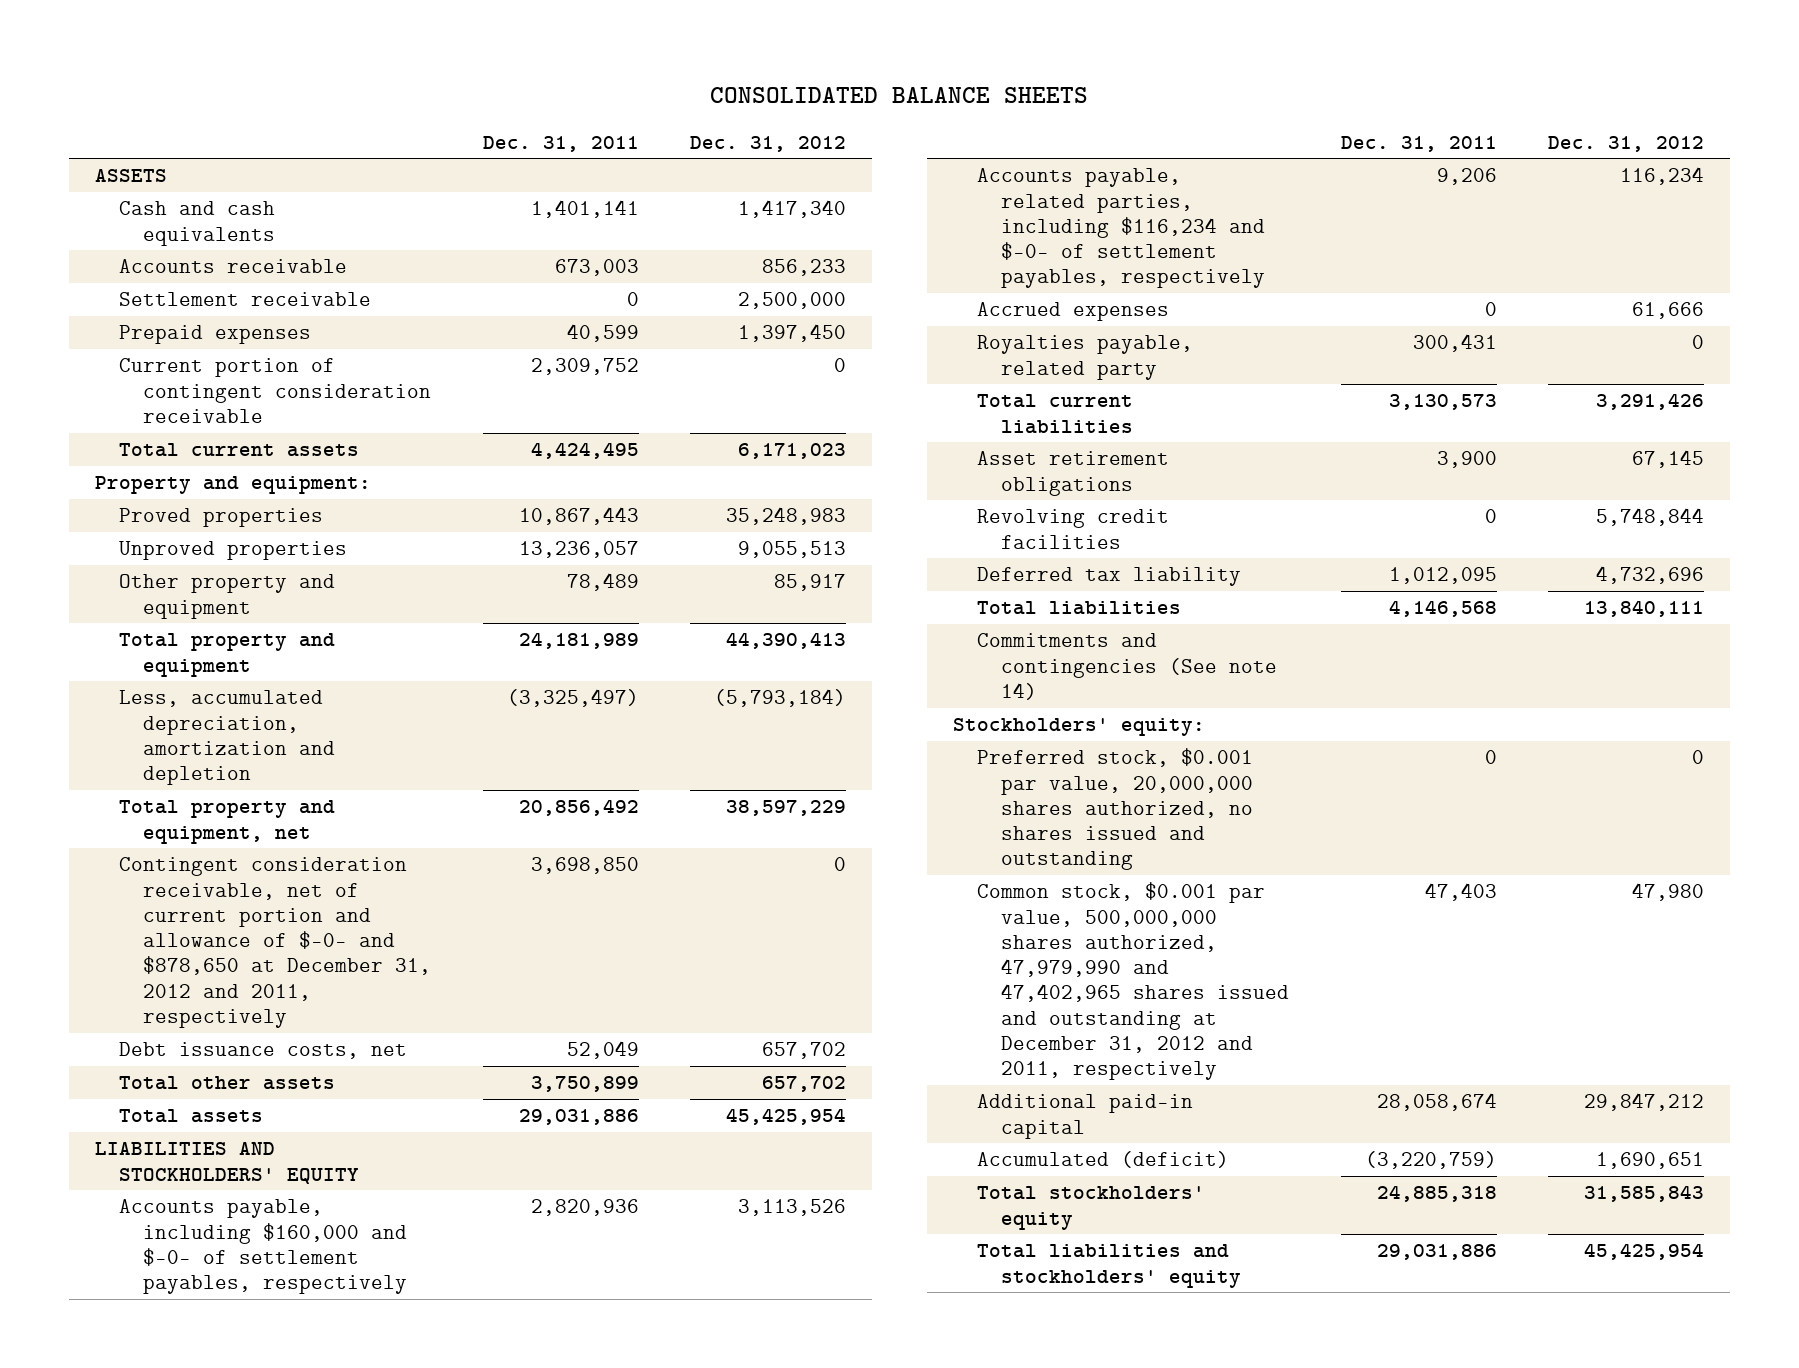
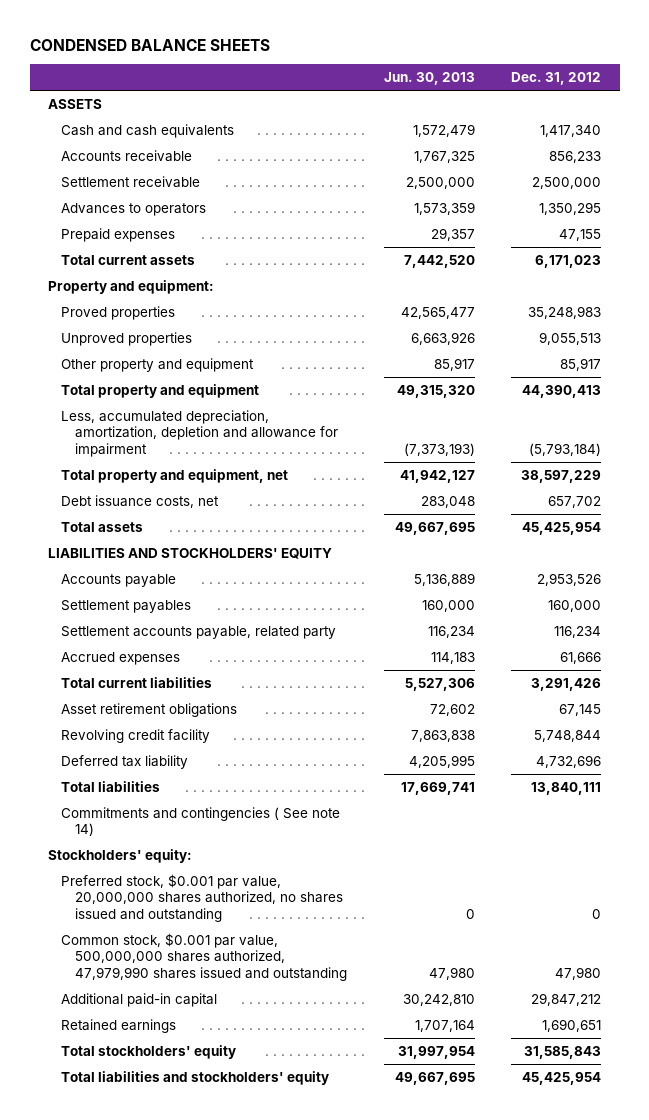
- CONSOLIDATED BALANCE SHEETS
+ CONDENSED BALANCE SHEETS
- | Dec. 31, 2011 | Dec. 31, 2012
+ | Jun. 30, 2013 | Dec. 31, 2012
- Prepaid expenses | 40,599 | 1,397,450
- Current portion of contingent consideration receivable | 2,309,752 | 0
+ Advances to operators | 1,573,359 | 1,350,295
+ Prepaid expenses | 29,357 | 47,155
- Less, accumulated depreciation, amortization and depletion | (3,325,497) | (5,793,184)
+ Less, accumulated depreciation, amortization, depletion and allowance for impairment | (7,373,193) | (5,793,184)
- Contingent consideration receivable, net of current portion and allowance of $-0- and $878,650 at December 31, 2012 and 2011, respectively | 3,698,850 | 0
- Total other assets | 3,750,899 | 657,702
- Accounts payable, including $160,000 and $-0- of settlement payables, respectively | 2,820,936 | 3,113,526
- Accounts payable, related parties, including $116,234 and $-0- of settlement payables, respectively | 9,206 | 116,234
+ Accounts payable | 5,136,889 | 2,953,526
+ Settlement payables | 160,000 | 160,000
+ Settlement accounts payable, related party | 116,234 | 116,234
- Royalties payable, related party | 300,431 | 0
- Revolving credit facilities | 0 | 5,748,844
+ Revolving credit facility | 7,863,838 | 5,748,844
- Commitments and contingencies (See note 14)
+ Commitments and contingencies ( See note 14)
- Common stock, $0.001 par value, 500,000,000 shares authorized, 47,979,990 and 47,402,965 shares issued and outstanding at December 31, 2012 and 2011, respectively | 47,403 | 47,980
+ Common stock, $0.001 par value, 500,000,000 shares authorized, 47,979,990 shares issued and outstanding | 47,980 | 47,980
- Accumulated (deficit) | (3,220,759) | 1,690,651
+ Retained earnings | 1,707,164 | 1,690,651

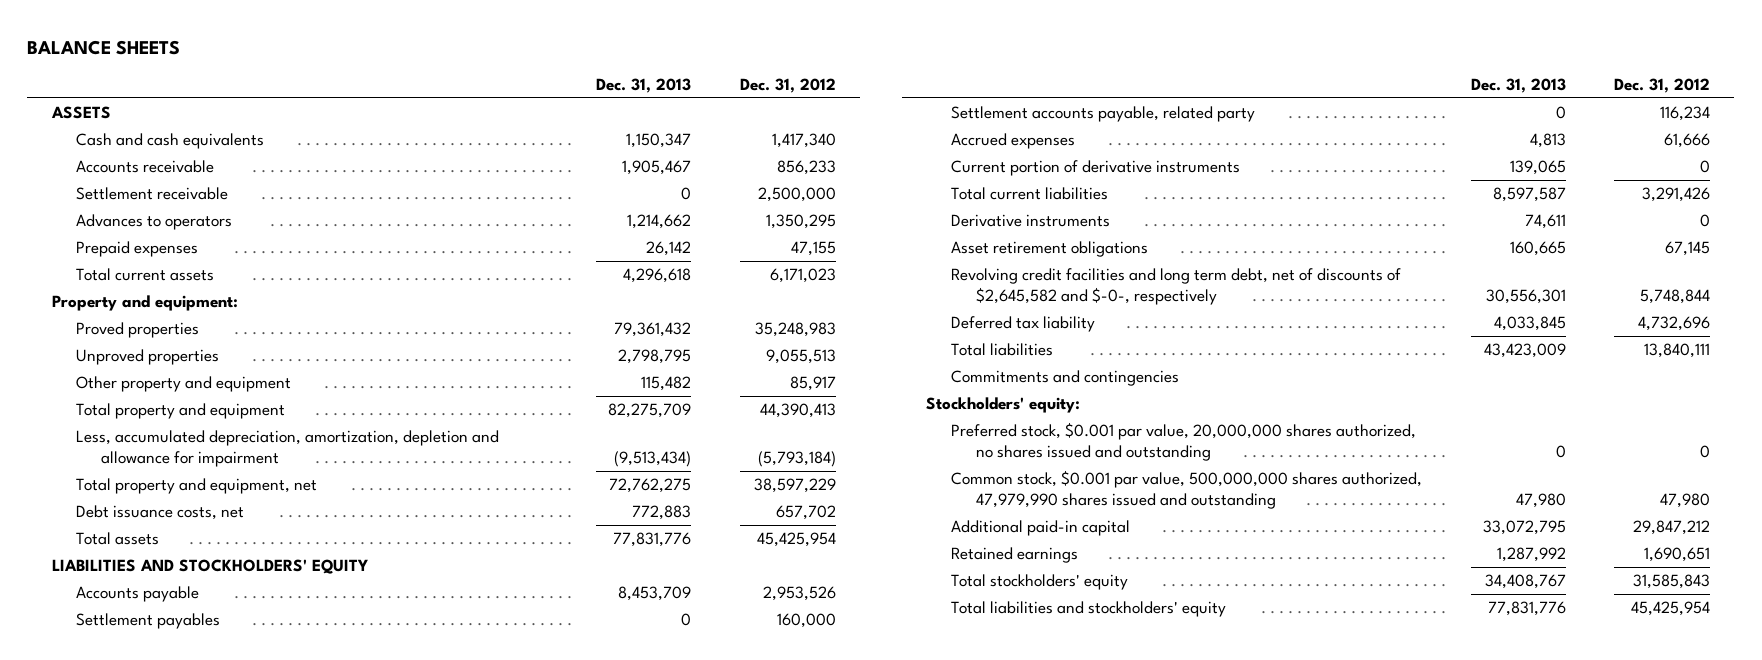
- CONDENSED BALANCE SHEETS
+ BALANCE SHEETS
- | Jun. 30, 2013 | Dec. 31, 2012
+ | Dec. 31, 2013 | Dec. 31, 2012
+ Current portion of derivative instruments | 139,065 | 0
+ Derivative instruments | 74,611 | 0
- Revolving credit facility | 7,863,838 | 5,748,844
+ Revolving credit facilities and long term debt, net of discounts of $2,645,582 and $-0-, respectively | 30,556,301 | 5,748,844
- Commitments and contingencies ( See note 14)
+ Commitments and contingencies

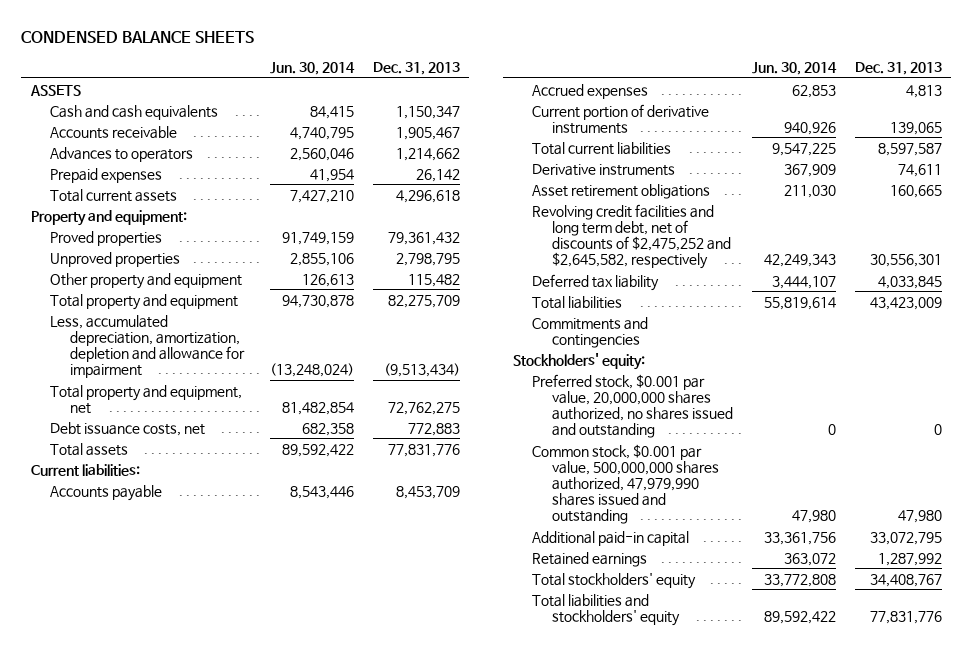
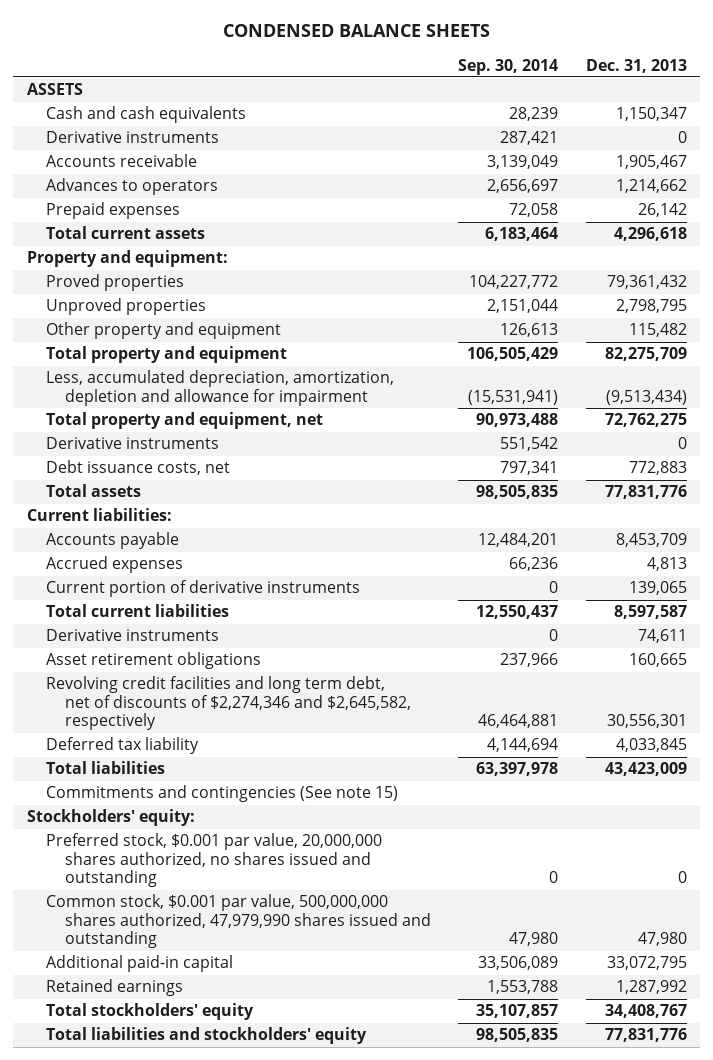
- | Jun. 30, 2014 | Dec. 31, 2013
+ | Sep. 30, 2014 | Dec. 31, 2013
+ Derivative instruments | 287,421 | 0
+ Derivative instruments | 551,542 | 0
- Revolving credit facilities and long term debt, net of discounts of $2,475,252 and $2,645,582, respectively | 42,249,343 | 30,556,301
+ Revolving credit facilities and long term debt, net of discounts of $2,274,346 and $2,645,582, respectively | 46,464,881 | 30,556,301
- Commitments and contingencies
+ Commitments and contingencies (See note 15)

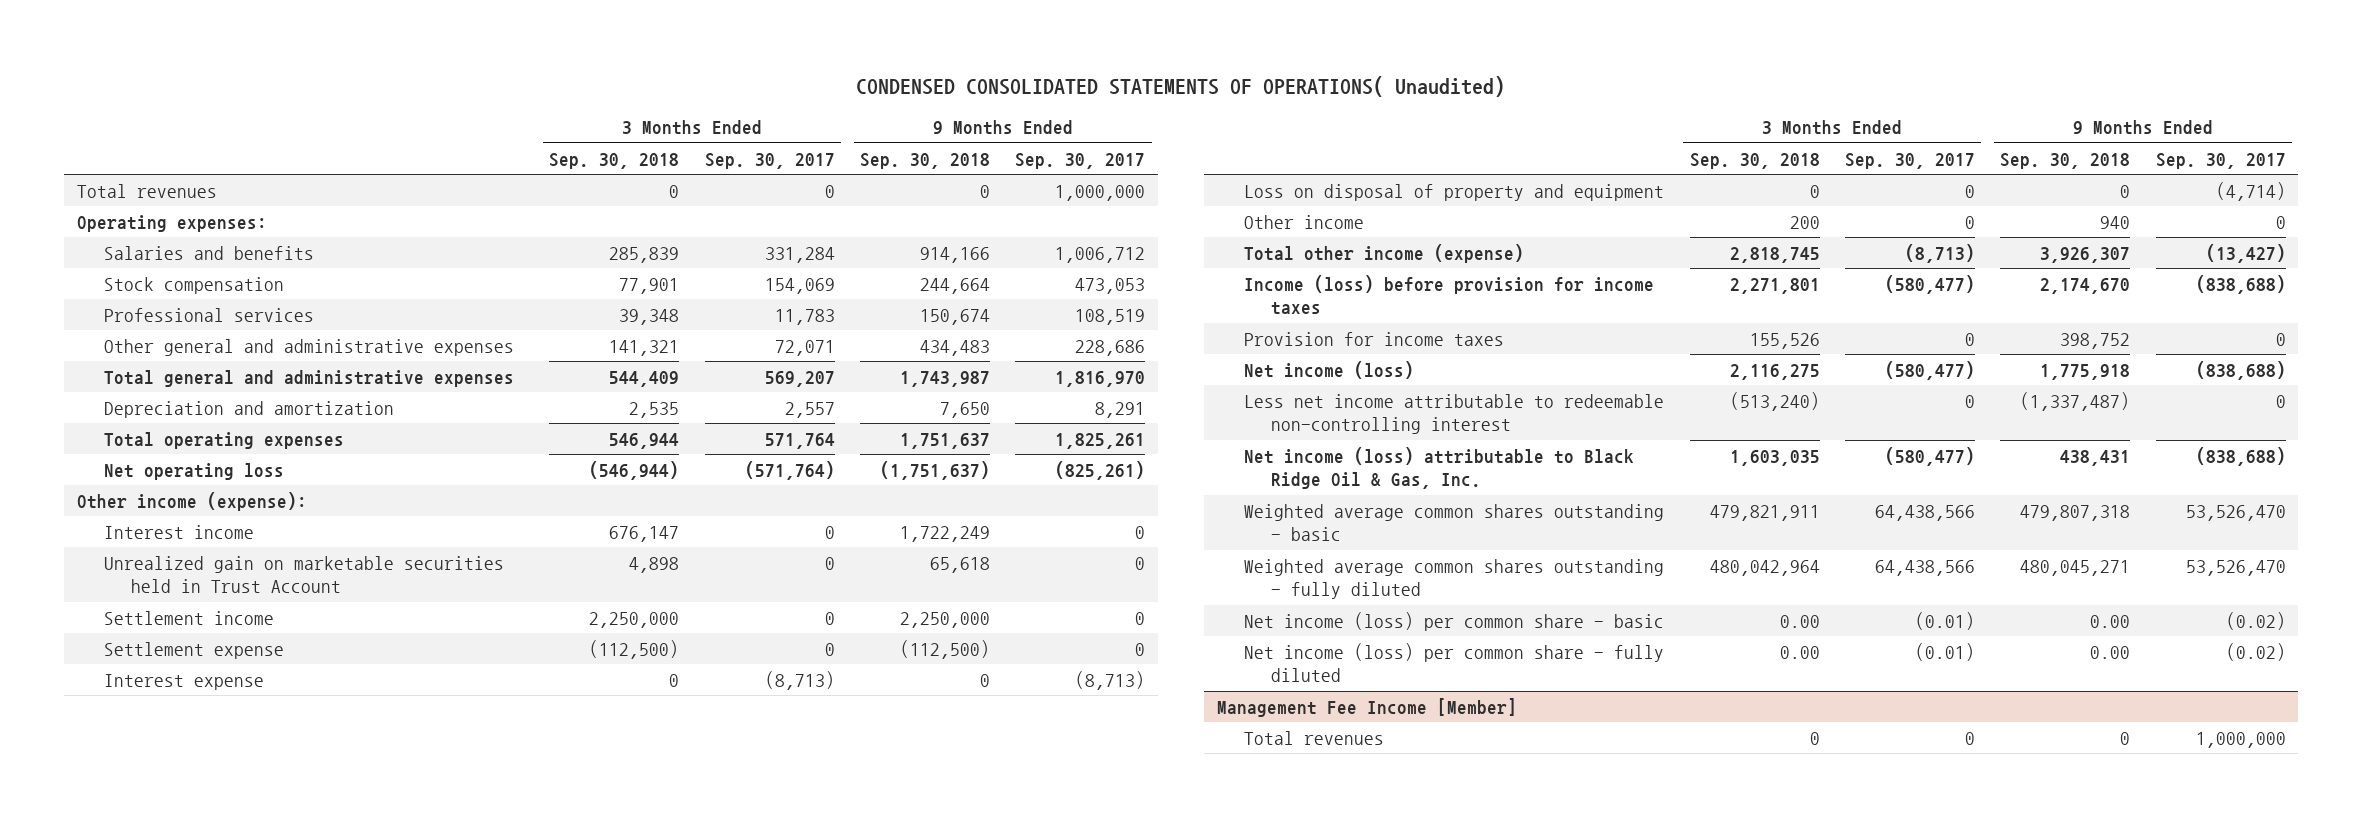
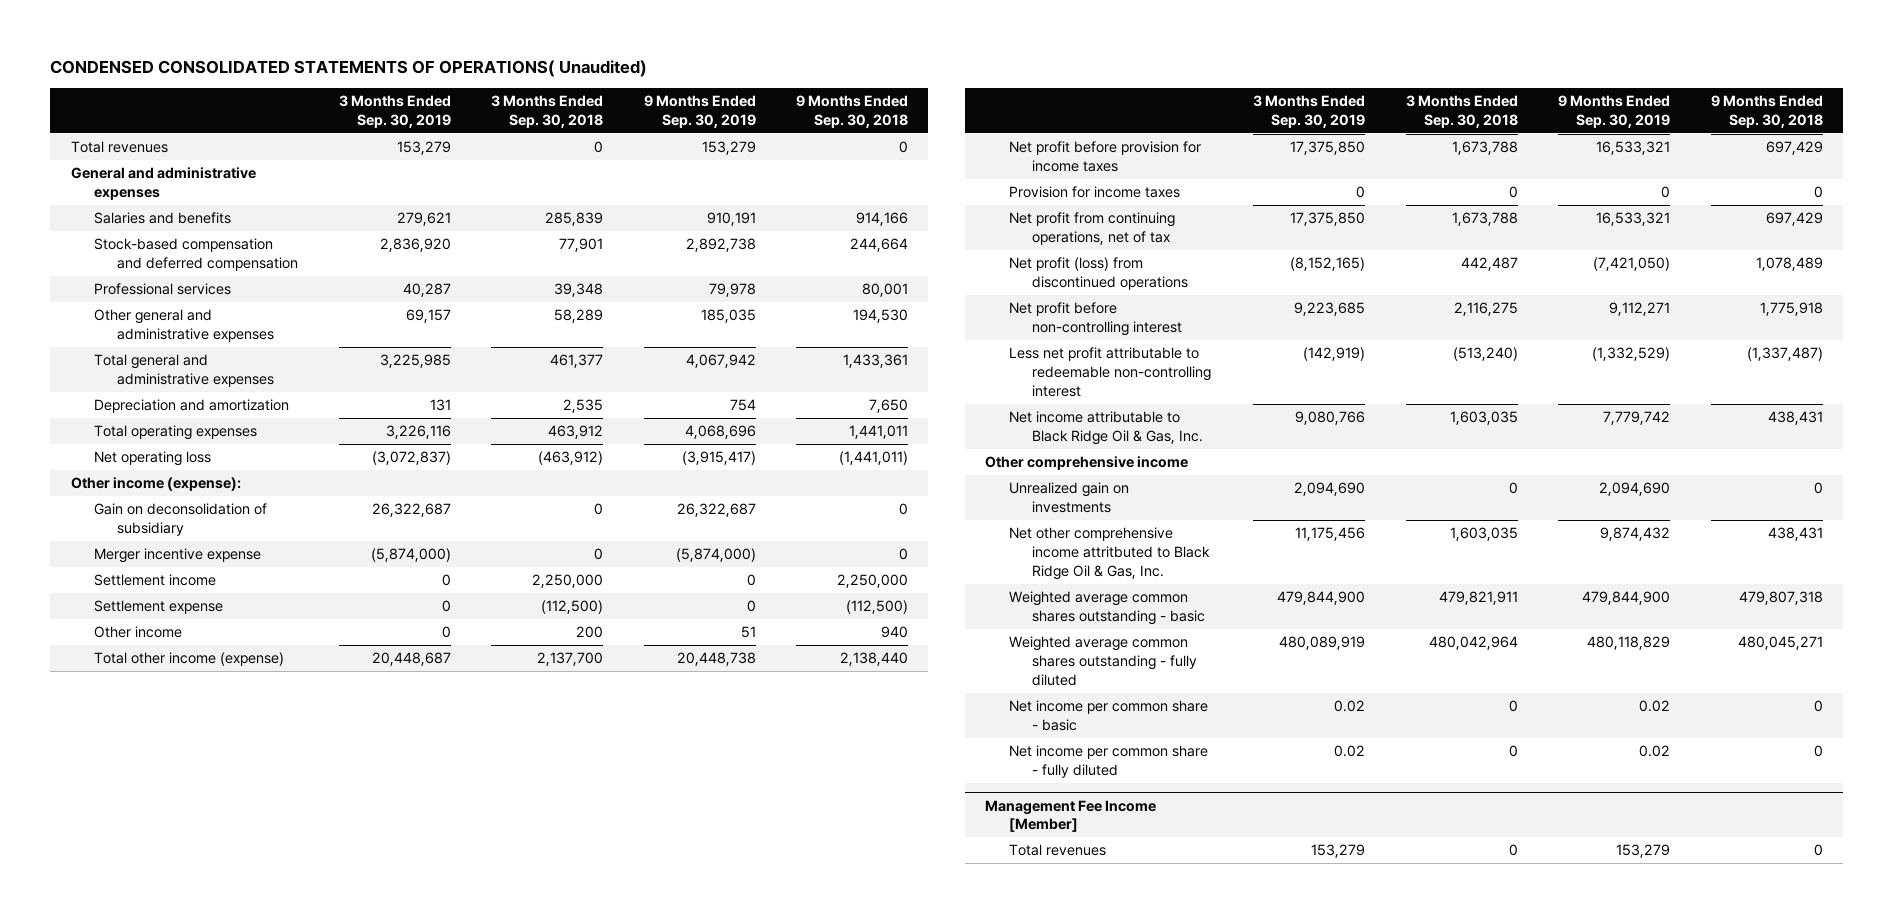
- | 3 Months Ended Sep. 30, 2018 | 3 Months Ended Sep. 30, 2017 | 9 Months Ended Sep. 30, 2018 | 9 Months Ended Sep. 30, 2017
+ | 3 Months Ended Sep. 30, 2019 | 3 Months Ended Sep. 30, 2018 | 9 Months Ended Sep. 30, 2019 | 9 Months Ended Sep. 30, 2018
- Operating expenses:
+ General and administrative expenses
- Stock compensation | 77,901 | 154,069 | 244,664 | 473,053
- Professional services | 39,348 | 11,783 | 150,674 | 108,519
- Other general and administrative expenses | 141,321 | 72,071 | 434,483 | 228,686
- Total general and administrative expenses | 544,409 | 569,207 | 1,743,987 | 1,816,970
+ Stock-based compensation and deferred compensation | 2,836,920 | 77,901 | 2,892,738 | 244,664
+ Professional services | 40,287 | 39,348 | 79,978 | 80,001
+ Other general and administrative expenses | 69,157 | 58,289 | 185,035 | 194,530
+ Total general and administrative expenses | 3,225,985 | 461,377 | 4,067,942 | 1,433,361
- Total operating expenses | 546,944 | 571,764 | 1,751,637 | 1,825,261
- Net operating loss | (546,944) | (571,764) | (1,751,637) | (825,261)
+ Total operating expenses | 3,226,116 | 463,912 | 4,068,696 | 1,441,011
+ Net operating loss | (3,072,837) | (463,912) | (3,915,417) | (1,441,011)
- Interest income | 676,147 | 0 | 1,722,249 | 0
- Unrealized gain on marketable securities held in Trust Account | 4,898 | 0 | 65,618 | 0
+ Gain on deconsolidation of subsidiary | 26,322,687 | 0 | 26,322,687 | 0
+ Merger incentive expense | (5,874,000) | 0 | (5,874,000) | 0
- Interest expense | 0 | (8,713) | 0 | (8,713)
- Loss on disposal of property and equipment | 0 | 0 | 0 | (4,714)
- Total other income (expense) | 2,818,745 | (8,713) | 3,926,307 | (13,427)
- Income (loss) before provision for income taxes | 2,271,801 | (580,477) | 2,174,670 | (838,688)
- Provision for income taxes | 155,526 | 0 | 398,752 | 0
- Net income (loss) | 2,116,275 | (580,477) | 1,775,918 | (838,688)
- Less net income attributable to redeemable non-controlling interest | (513,240) | 0 | (1,337,487) | 0
- Net income (loss) attributable to Black Ridge Oil & Gas, Inc. | 1,603,035 | (580,477) | 438,431 | (838,688)
+ Total other income (expense) | 20,448,687 | 2,137,700 | 20,448,738 | 2,138,440
+ Net profit before provision for income taxes | 17,375,850 | 1,673,788 | 16,533,321 | 697,429
+ Provision for income taxes | 0 | 0 | 0 | 0
+ Net profit from continuing operations, net of tax | 17,375,850 | 1,673,788 | 16,533,321 | 697,429
+ Net profit (loss) from discontinued operations | (8,152,165) | 442,487 | (7,421,050) | 1,078,489
+ Net profit before non-controlling interest | 9,223,685 | 2,116,275 | 9,112,271 | 1,775,918
+ Less net profit attributable to redeemable non-controlling interest | (142,919) | (513,240) | (1,332,529) | (1,337,487)
+ Net income attributable to Black Ridge Oil & Gas, Inc. | 9,080,766 | 1,603,035 | 7,779,742 | 438,431
+ Other comprehensive income
+ Unrealized gain on investments | 2,094,690 | 0 | 2,094,690 | 0
+ Net other comprehensive income attritbuted to Black Ridge Oil & Gas, Inc. | 11,175,456 | 1,603,035 | 9,874,432 | 438,431
- Net income (loss) per common share - basic | 0.00 | (0.01) | 0.00 | (0.02)
- Net income (loss) per common share - fully diluted | 0.00 | (0.01) | 0.00 | (0.02)
+ Net income per common share - basic | 0.02 | 0 | 0.02 | 0
+ Net income per common share - fully diluted | 0.02 | 0 | 0.02 | 0

